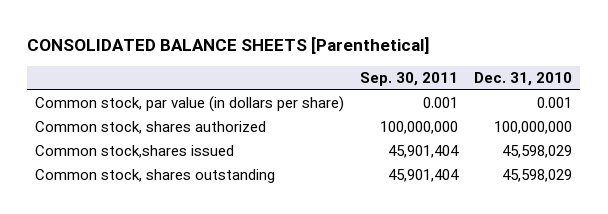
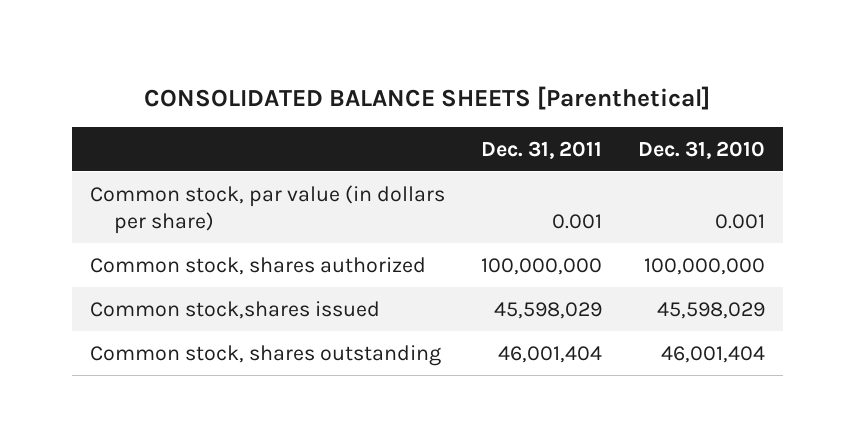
- | Sep. 30, 2011 | Dec. 31, 2010
+ | Dec. 31, 2011 | Dec. 31, 2010
- Common stock, shares outstanding | 45,901,404 | 45,598,029
+ Common stock, shares outstanding | 46,001,404 | 46,001,404

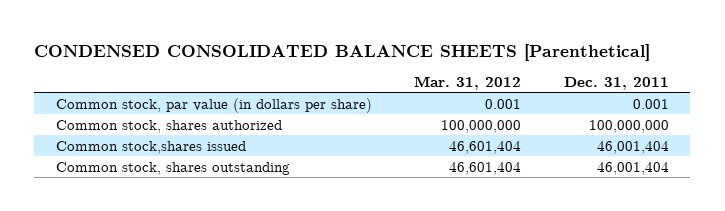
- CONSOLIDATED BALANCE SHEETS [Parenthetical]
+ CONDENSED CONSOLIDATED BALANCE SHEETS [Parenthetical]
- | Dec. 31, 2011 | Dec. 31, 2010
+ | Mar. 31, 2012 | Dec. 31, 2011
- Common stock,shares issued | 45,598,029 | 45,598,029
+ Common stock,shares issued | 46,601,404 | 46,001,404

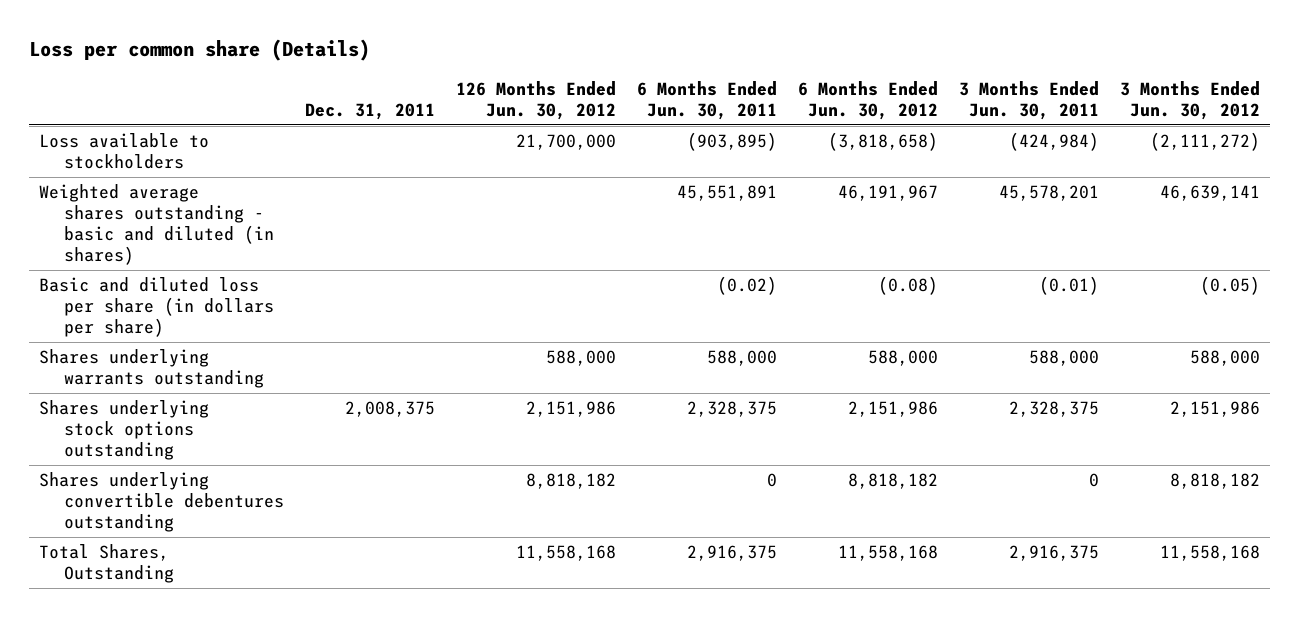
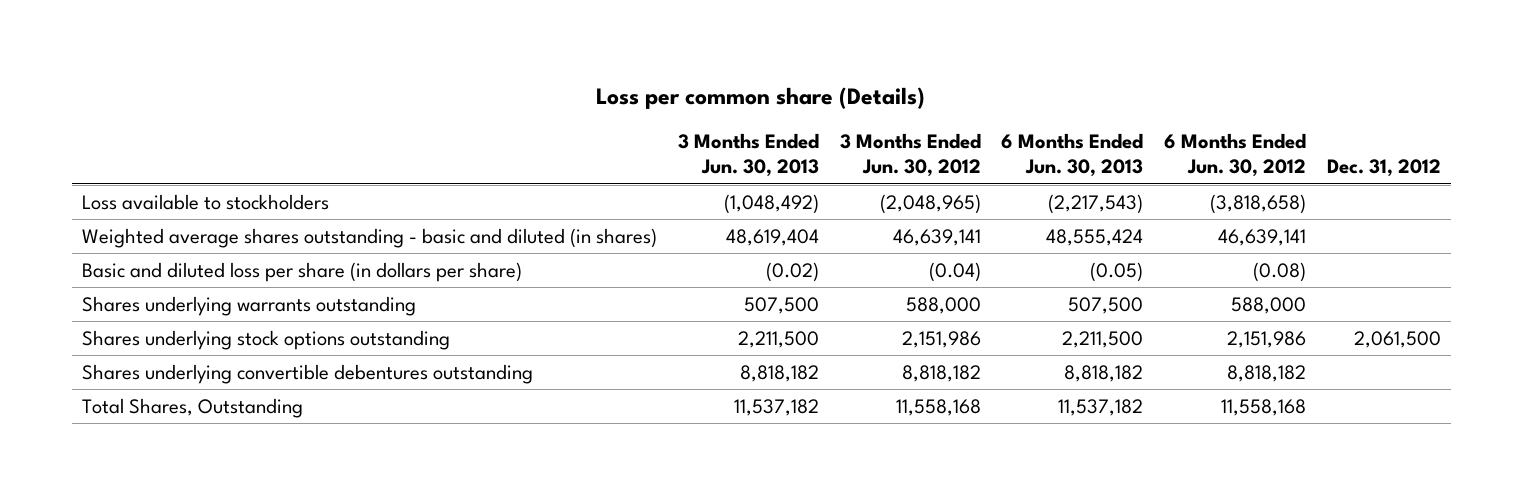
- | Dec. 31, 2011 | 126 Months Ended Jun. 30, 2012 | 6 Months Ended Jun. 30, 2011 | 6 Months Ended Jun. 30, 2012 | 3 Months Ended Jun. 30, 2011 | 3 Months Ended Jun. 30, 2012
+ | 3 Months Ended Jun. 30, 2013 | 3 Months Ended Jun. 30, 2012 | 6 Months Ended Jun. 30, 2013 | 6 Months Ended Jun. 30, 2012 | Dec. 31, 2012
- Loss available to stockholders | | 21,700,000 | (903,895) | (3,818,658) | (424,984) | (2,111,272)
- Weighted average shares outstanding - basic and diluted (in shares) | | | 45,551,891 | 46,191,967 | 45,578,201 | 46,639,141
- Basic and diluted loss per share (in dollars per share) | | | (0.02) | (0.08) | (0.01) | (0.05)
+ Loss available to stockholders | (1,048,492) | (2,048,965) | (2,217,543) | (3,818,658) |
+ Weighted average shares outstanding - basic and diluted (in shares) | 48,619,404 | 46,639,141 | 48,555,424 | 46,639,141 |
+ Basic and diluted loss per share (in dollars per share) | (0.02) | (0.04) | (0.05) | (0.08) |

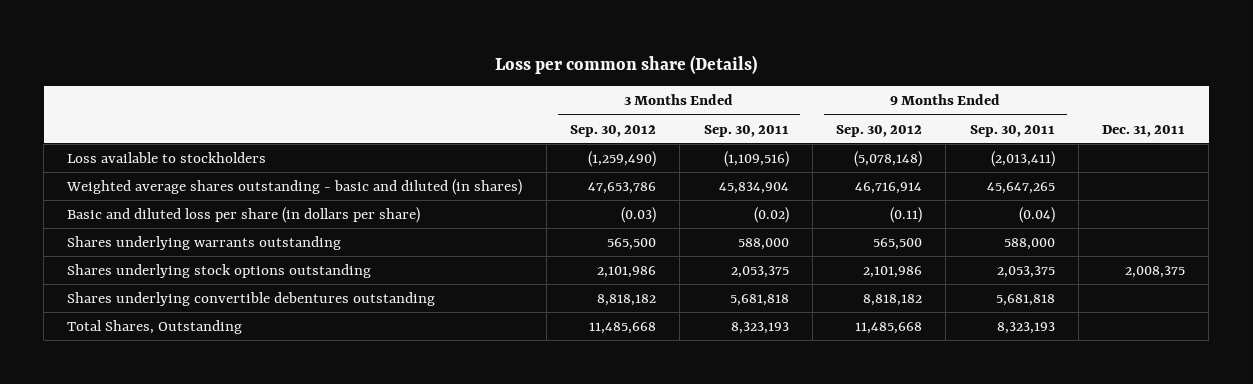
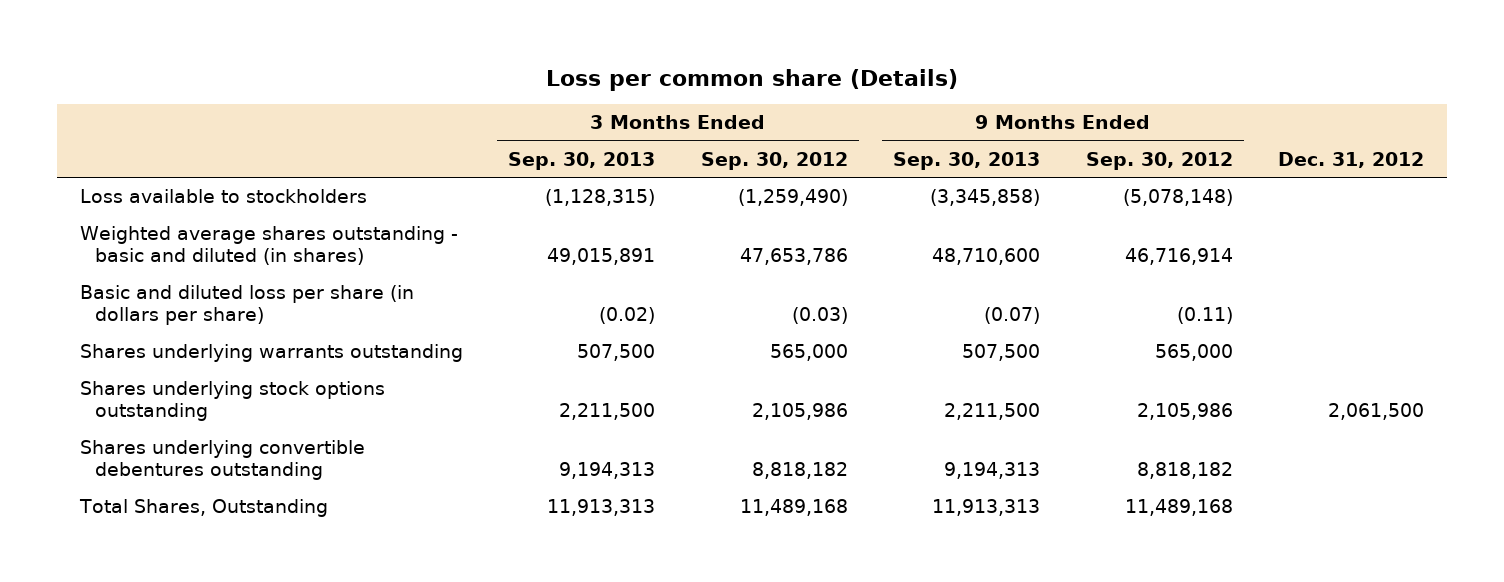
- | 3 Months Ended Sep. 30, 2012 | 3 Months Ended Sep. 30, 2011 | 9 Months Ended Sep. 30, 2012 | 9 Months Ended Sep. 30, 2011 | Dec. 31, 2011
+ | 3 Months Ended Sep. 30, 2013 | 3 Months Ended Sep. 30, 2012 | 9 Months Ended Sep. 30, 2013 | 9 Months Ended Sep. 30, 2012 | Dec. 31, 2012
- Shares underlying warrants outstanding | 565,500 | 588,000 | 565,500 | 588,000 |
- Shares underlying stock options outstanding | 2,101,986 | 2,053,375 | 2,101,986 | 2,053,375 | 2,008,375
+ Shares underlying warrants outstanding | 507,500 | 565,000 | 507,500 | 565,000 |
+ Shares underlying stock options outstanding | 2,211,500 | 2,105,986 | 2,211,500 | 2,105,986 | 2,061,500
- Total Shares, Outstanding | 11,485,668 | 8,323,193 | 11,485,668 | 8,323,193 |
+ Total Shares, Outstanding | 11,913,313 | 11,489,168 | 11,913,313 | 11,489,168 |

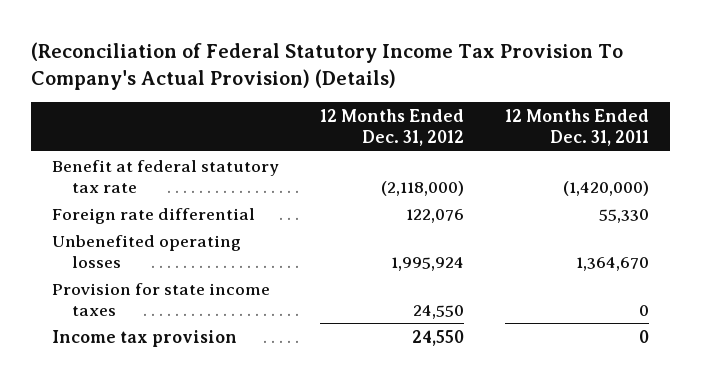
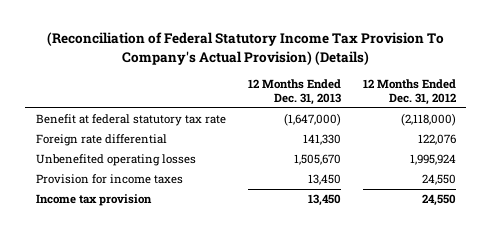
- | 12 Months Ended Dec. 31, 2012 | 12 Months Ended Dec. 31, 2011
+ | 12 Months Ended Dec. 31, 2013 | 12 Months Ended Dec. 31, 2012
- Provision for state income taxes | 24,550 | 0
+ Provision for income taxes | 13,450 | 24,550

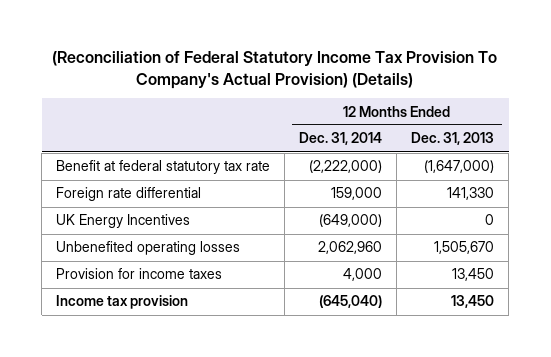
- | 12 Months Ended Dec. 31, 2013 | 12 Months Ended Dec. 31, 2012
+ | 12 Months Ended Dec. 31, 2014 | 12 Months Ended Dec. 31, 2013
+ UK Energy Incentives | (649,000) | 0

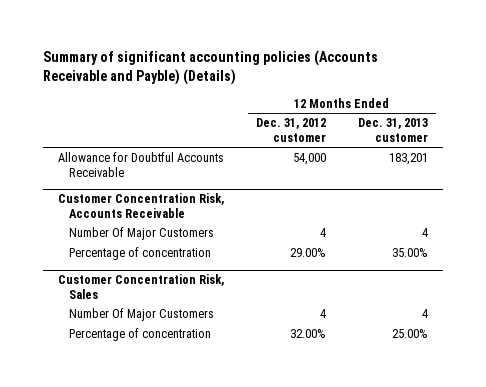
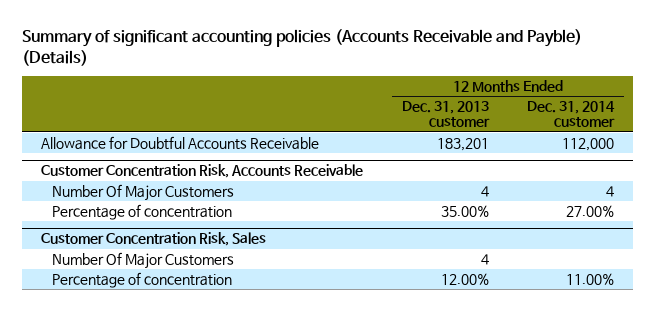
- | 12 Months Ended Dec. 31, 2012 customer | 12 Months Ended Dec. 31, 2013 customer
+ | 12 Months Ended Dec. 31, 2013 customer | 12 Months Ended Dec. 31, 2014 customer
@ Customer Concentration Risk, Sales
- Percentage of concentration | 32.00% | 25.00%
+ Percentage of concentration | 12.00% | 11.00%

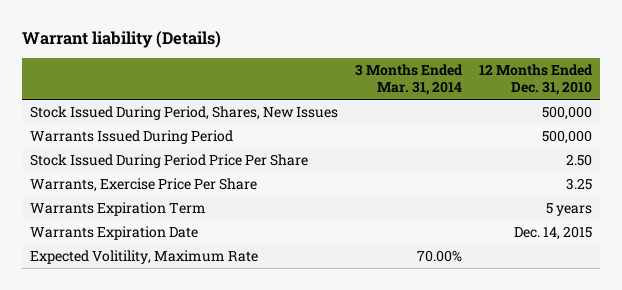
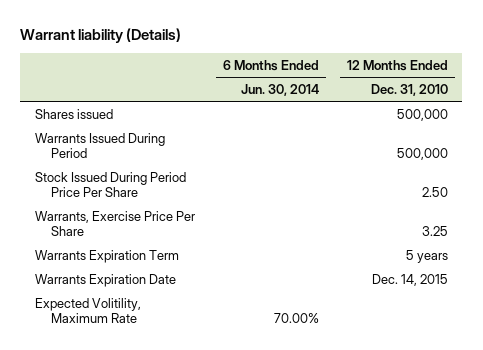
- | 3 Months Ended Mar. 31, 2014 | 12 Months Ended Dec. 31, 2010
+ | 6 Months Ended Jun. 30, 2014 | 12 Months Ended Dec. 31, 2010
- Stock Issued During Period, Shares, New Issues | | 500,000
+ Shares issued | | 500,000

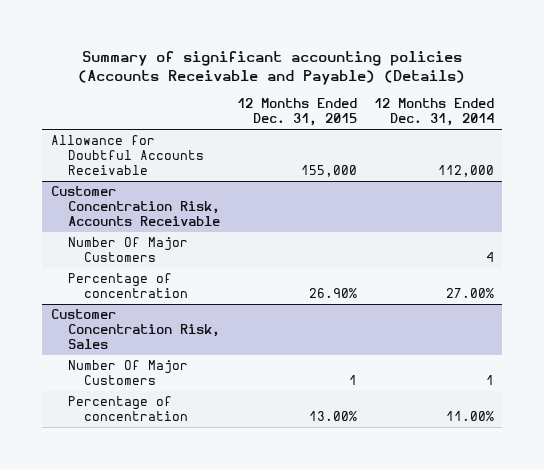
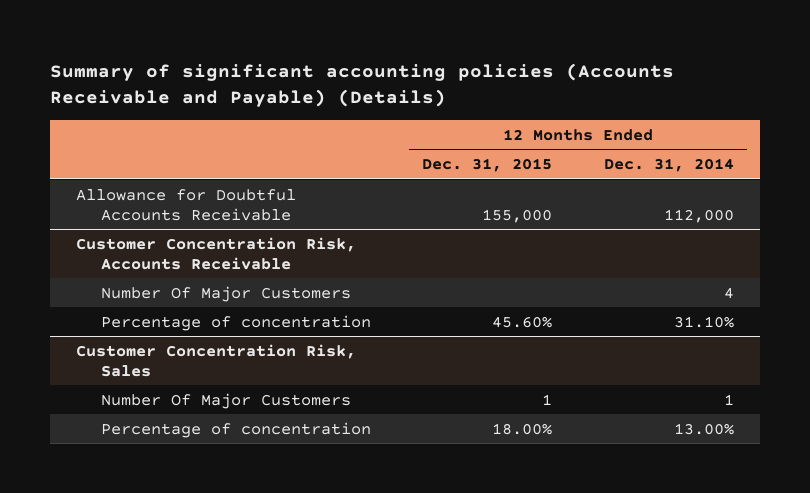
@ Customer Concentration Risk, Accounts Receivable
- Percentage of concentration | 26.90% | 27.00%
+ Percentage of concentration | 45.60% | 31.10%
@ Customer Concentration Risk, Sales
- Percentage of concentration | 13.00% | 11.00%
+ Percentage of concentration | 18.00% | 13.00%

